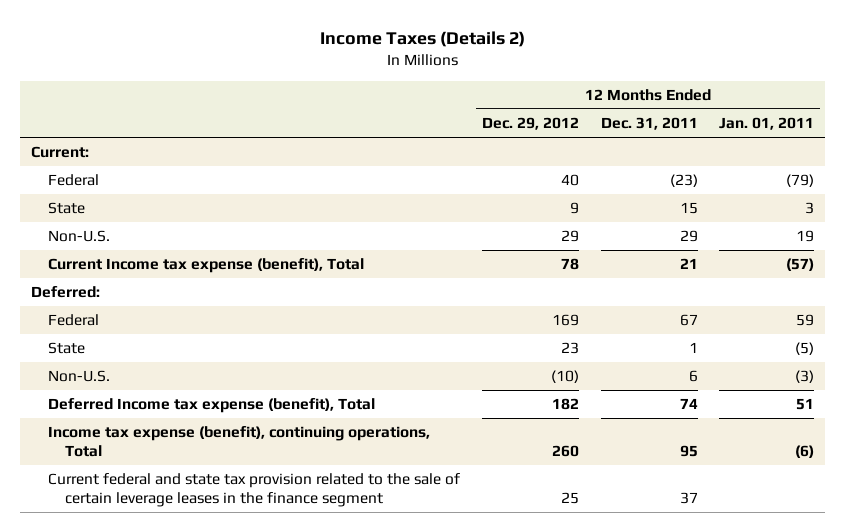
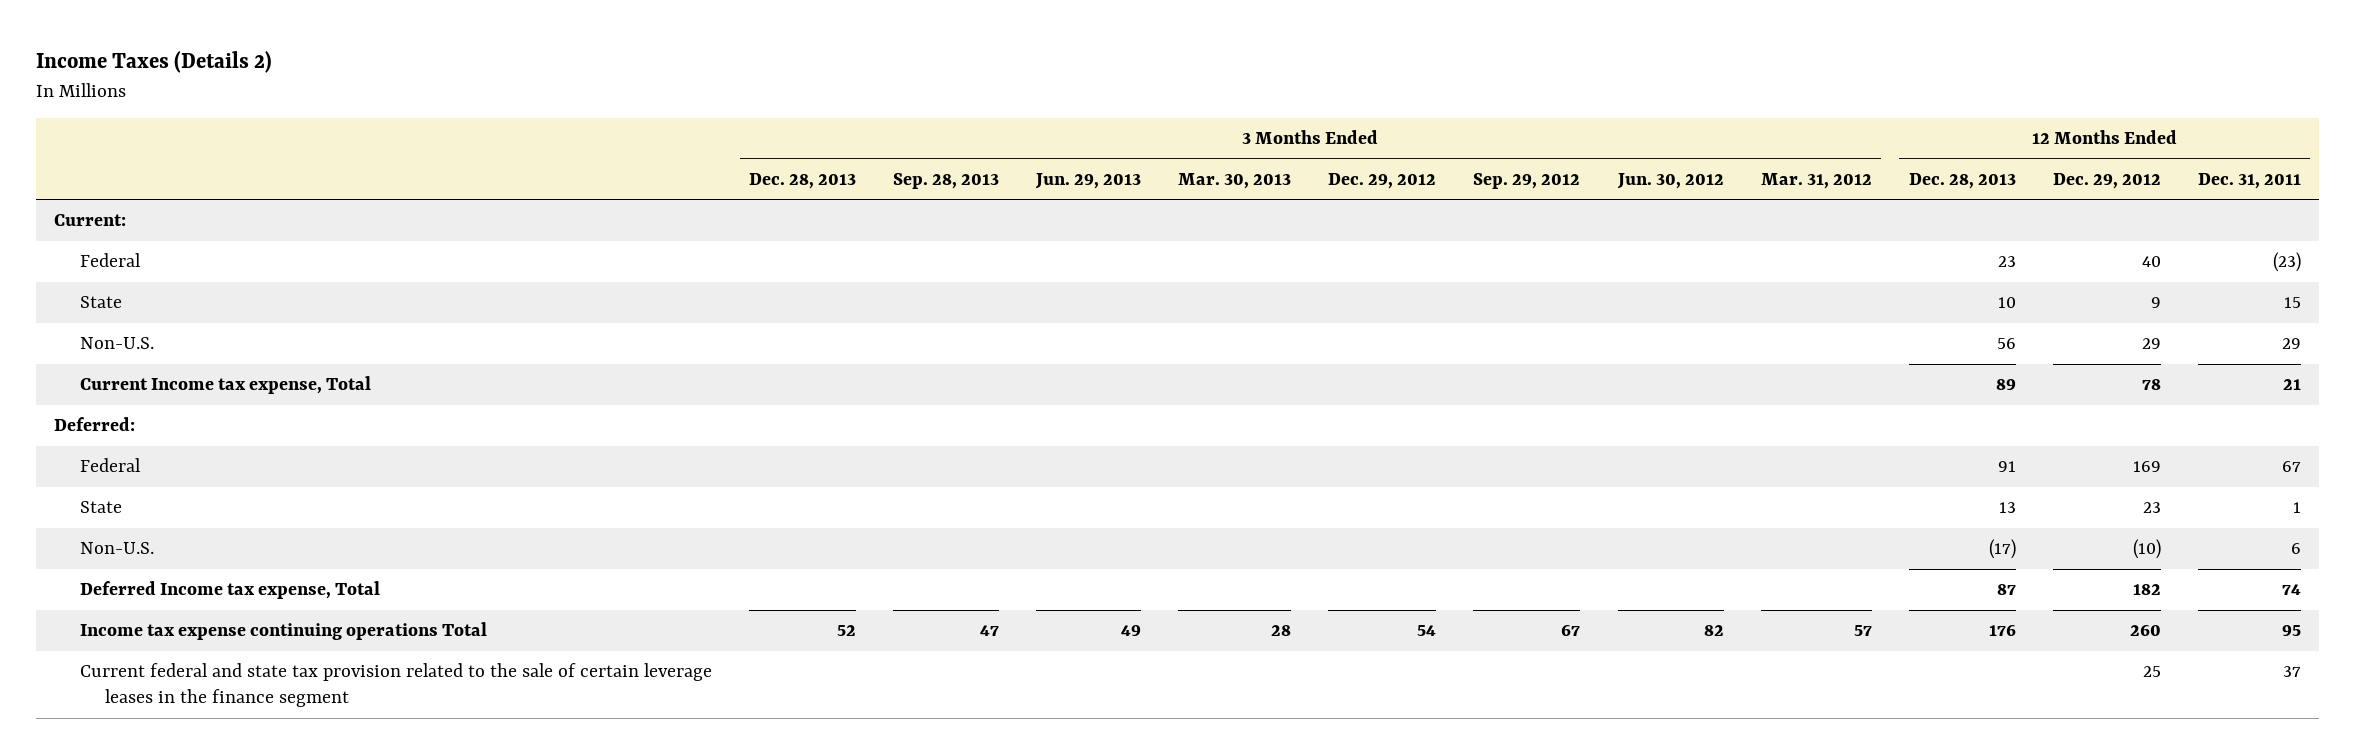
- | 12 Months Ended Dec. 29, 2012 | 12 Months Ended Dec. 31, 2011 | 12 Months Ended Jan. 01, 2011
+ | 3 Months Ended Dec. 28, 2013 | 3 Months Ended Sep. 28, 2013 | 3 Months Ended Jun. 29, 2013 | 3 Months Ended Mar. 30, 2013 | 3 Months Ended Dec. 29, 2012 | 3 Months Ended Sep. 29, 2012 | 3 Months Ended Jun. 30, 2012 | 3 Months Ended Mar. 31, 2012 | 12 Months Ended Dec. 28, 2013 | 12 Months Ended Dec. 29, 2012 | 12 Months Ended Dec. 31, 2011
- Current Income tax expense (benefit), Total | 78 | 21 | (57)
+ Current Income tax expense, Total | | | | | | | | | 89 | 78 | 21
- Deferred Income tax expense (benefit), Total | 182 | 74 | 51
- Income tax expense (benefit), continuing operations, Total | 260 | 95 | (6)
+ Deferred Income tax expense, Total | | | | | | | | | 87 | 182 | 74
+ Income tax expense continuing operations Total | 52 | 47 | 49 | 28 | 54 | 67 | 82 | 57 | 176 | 260 | 95

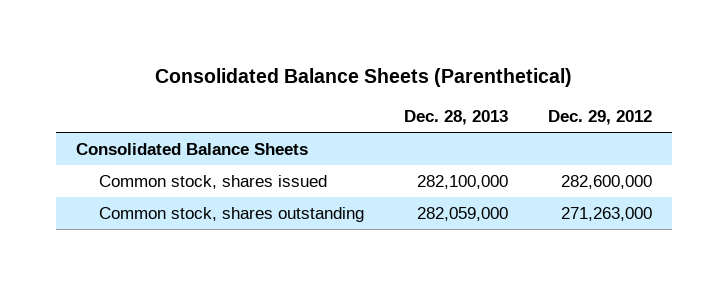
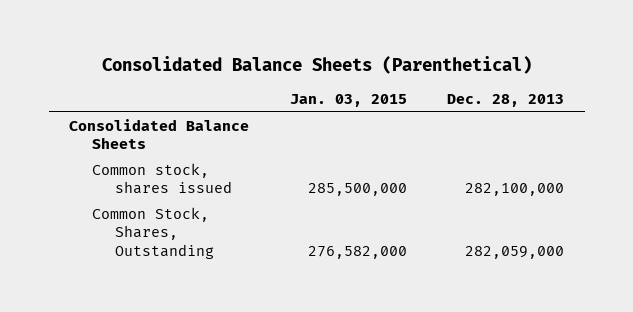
- | Dec. 28, 2013 | Dec. 29, 2012
+ | Jan. 03, 2015 | Dec. 28, 2013
- Common stock, shares outstanding | 282,059,000 | 271,263,000
+ Common Stock, Shares, Outstanding | 276,582,000 | 282,059,000

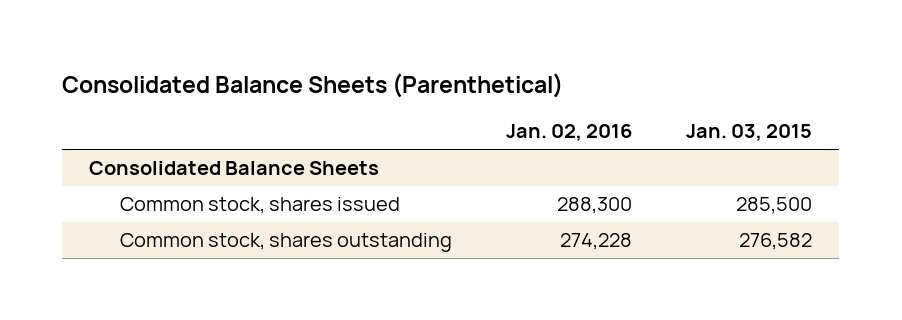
- | Jan. 03, 2015 | Dec. 28, 2013
+ | Jan. 02, 2016 | Jan. 03, 2015
- Common stock, shares issued | 285,500,000 | 282,100,000
- Common Stock, Shares, Outstanding | 276,582,000 | 282,059,000
+ Common stock, shares issued | 288,300 | 285,500
+ Common stock, shares outstanding | 274,228 | 276,582

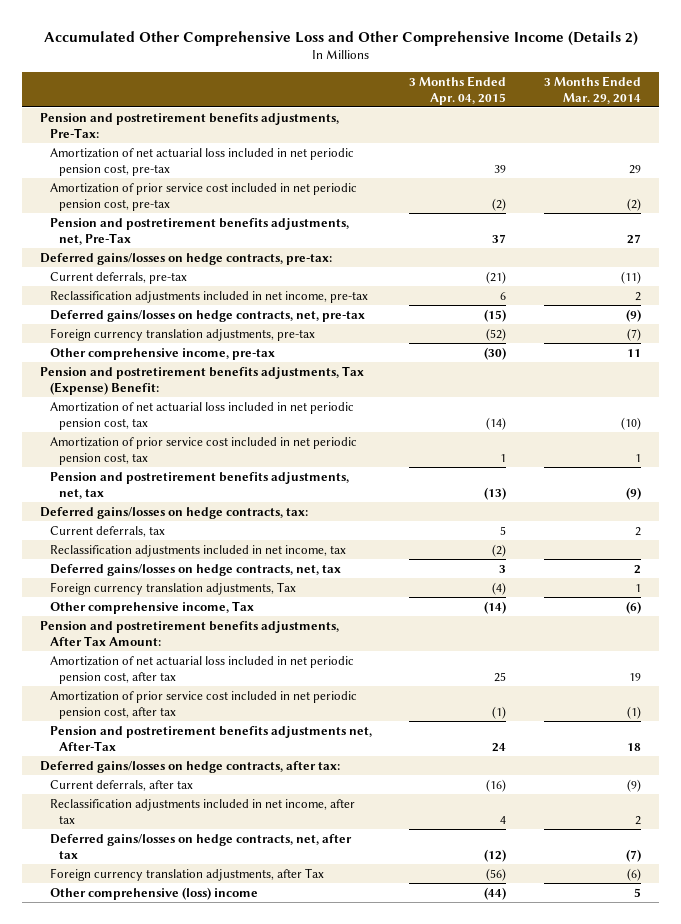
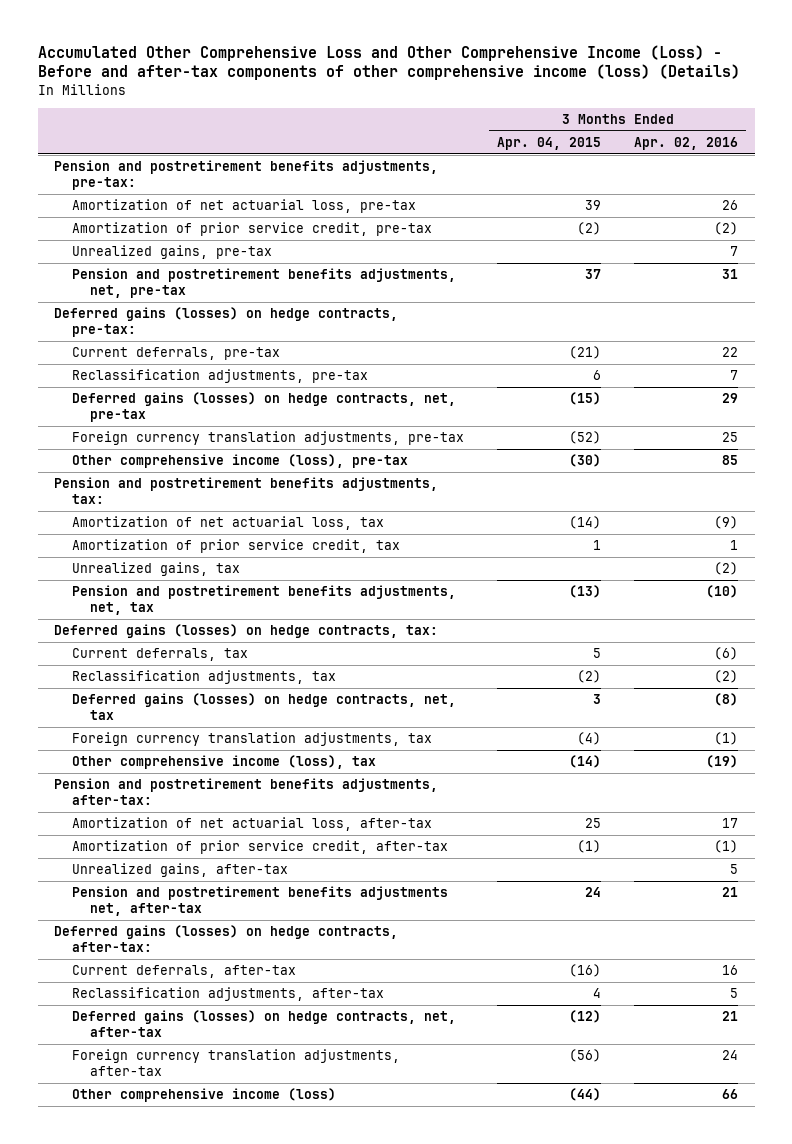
- Accumulated Other Comprehensive Loss and Other Comprehensive Income (Details 2)
+ Accumulated Other Comprehensive Loss and Other Comprehensive Income (Loss) - Before and after-tax components of other comprehensive income (loss) (Details)
- | 3 Months Ended Apr. 04, 2015 | 3 Months Ended Mar. 29, 2014
+ | 3 Months Ended Apr. 04, 2015 | 3 Months Ended Apr. 02, 2016
- Pension and postretirement benefits adjustments, Pre-Tax:
- Amortization of net actuarial loss included in net periodic pension cost, pre-tax | 39 | 29
- Amortization of prior service cost included in net periodic pension cost, pre-tax | (2) | (2)
- Pension and postretirement benefits adjustments, net, Pre-Tax | 37 | 27
- Deferred gains/losses on hedge contracts, pre-tax:
+ Pension and postretirement benefits adjustments, pre-tax:
+ Amortization of net actuarial loss, pre-tax | 39 | 26
+ Amortization of prior service credit, pre-tax | (2) | (2)
+ Unrealized gains, pre-tax | | 7
+ Pension and postretirement benefits adjustments, net, pre-tax | 37 | 31
+ Deferred gains (losses) on hedge contracts, pre-tax:
- Reclassification adjustments included in net income, pre-tax | 6 | 2
- Deferred gains/losses on hedge contracts, net, pre-tax | (15) | (9)
+ Reclassification adjustments, pre-tax | 6 | 7
+ Deferred gains (losses) on hedge contracts, net, pre-tax | (15) | 29
- Other comprehensive income, pre-tax | (30) | 11
- Pension and postretirement benefits adjustments, Tax (Expense) Benefit:
- Amortization of net actuarial loss included in net periodic pension cost, tax | (14) | (10)
- Amortization of prior service cost included in net periodic pension cost, tax | 1 | 1
+ Other comprehensive income (loss), pre-tax | (30) | 85
+ Pension and postretirement benefits adjustments, tax:
+ Amortization of net actuarial loss, tax | (14) | (9)
+ Amortization of prior service credit, tax | 1 | 1
+ Unrealized gains, tax | | (2)
- Deferred gains/losses on hedge contracts, tax:
+ Deferred gains (losses) on hedge contracts, tax:
- Reclassification adjustments included in net income, tax | (2) |
- Deferred gains/losses on hedge contracts, net, tax | 3 | 2
- Foreign currency translation adjustments, Tax | (4) | 1
- Other comprehensive income, Tax | (14) | (6)
- Pension and postretirement benefits adjustments, After Tax Amount:
- Amortization of net actuarial loss included in net periodic pension cost, after tax | 25 | 19
- Amortization of prior service cost included in net periodic pension cost, after tax | (1) | (1)
- Pension and postretirement benefits adjustments net, After-Tax | 24 | 18
- Deferred gains/losses on hedge contracts, after tax:
- Current deferrals, after tax | (16) | (9)
- Reclassification adjustments included in net income, after tax | 4 | 2
- Deferred gains/losses on hedge contracts, net, after tax | (12) | (7)
- Foreign currency translation adjustments, after Tax | (56) | (6)
- Other comprehensive (loss) income | (44) | 5
+ Reclassification adjustments, tax | (2) | (2)
+ Deferred gains (losses) on hedge contracts, net, tax | 3 | (8)
+ Foreign currency translation adjustments, tax | (4) | (1)
+ Other comprehensive income (loss), tax | (14) | (19)
+ Pension and postretirement benefits adjustments, after-tax:
+ Amortization of net actuarial loss, after-tax | 25 | 17
+ Amortization of prior service credit, after-tax | (1) | (1)
+ Unrealized gains, after-tax | | 5
+ Pension and postretirement benefits adjustments net, after-tax | 24 | 21
+ Deferred gains (losses) on hedge contracts, after-tax:
+ Current deferrals, after-tax | (16) | 16
+ Reclassification adjustments, after-tax | 4 | 5
+ Deferred gains (losses) on hedge contracts, net, after-tax | (12) | 21
+ Foreign currency translation adjustments, after-tax | (56) | 24
+ Other comprehensive income (loss) | (44) | 66

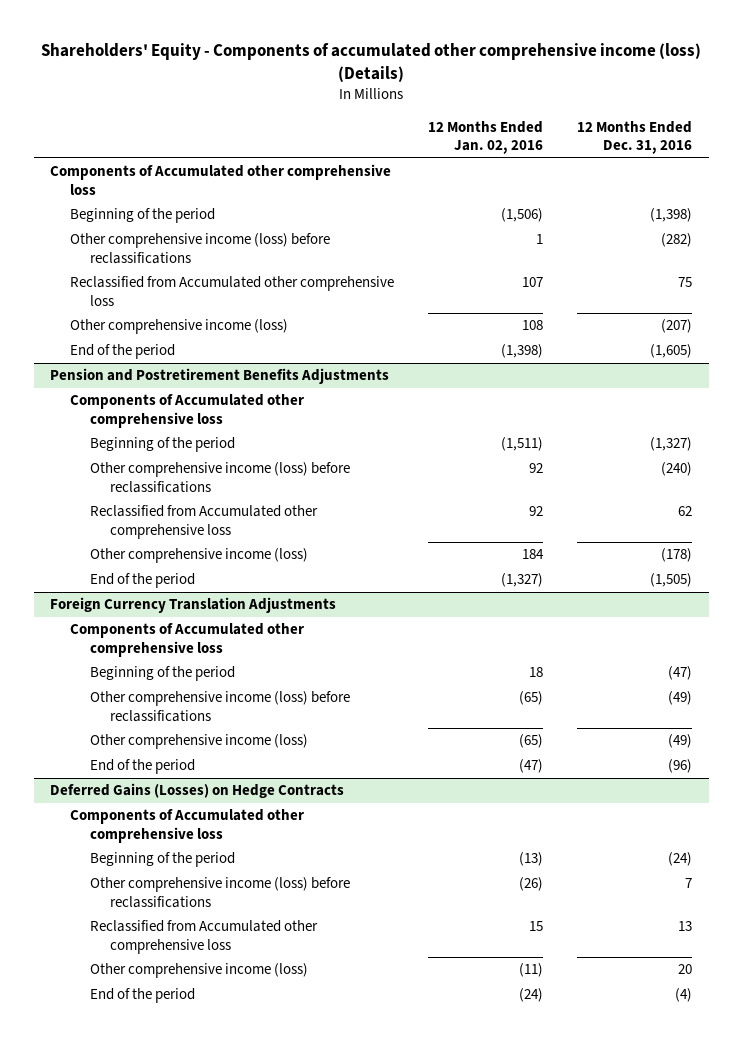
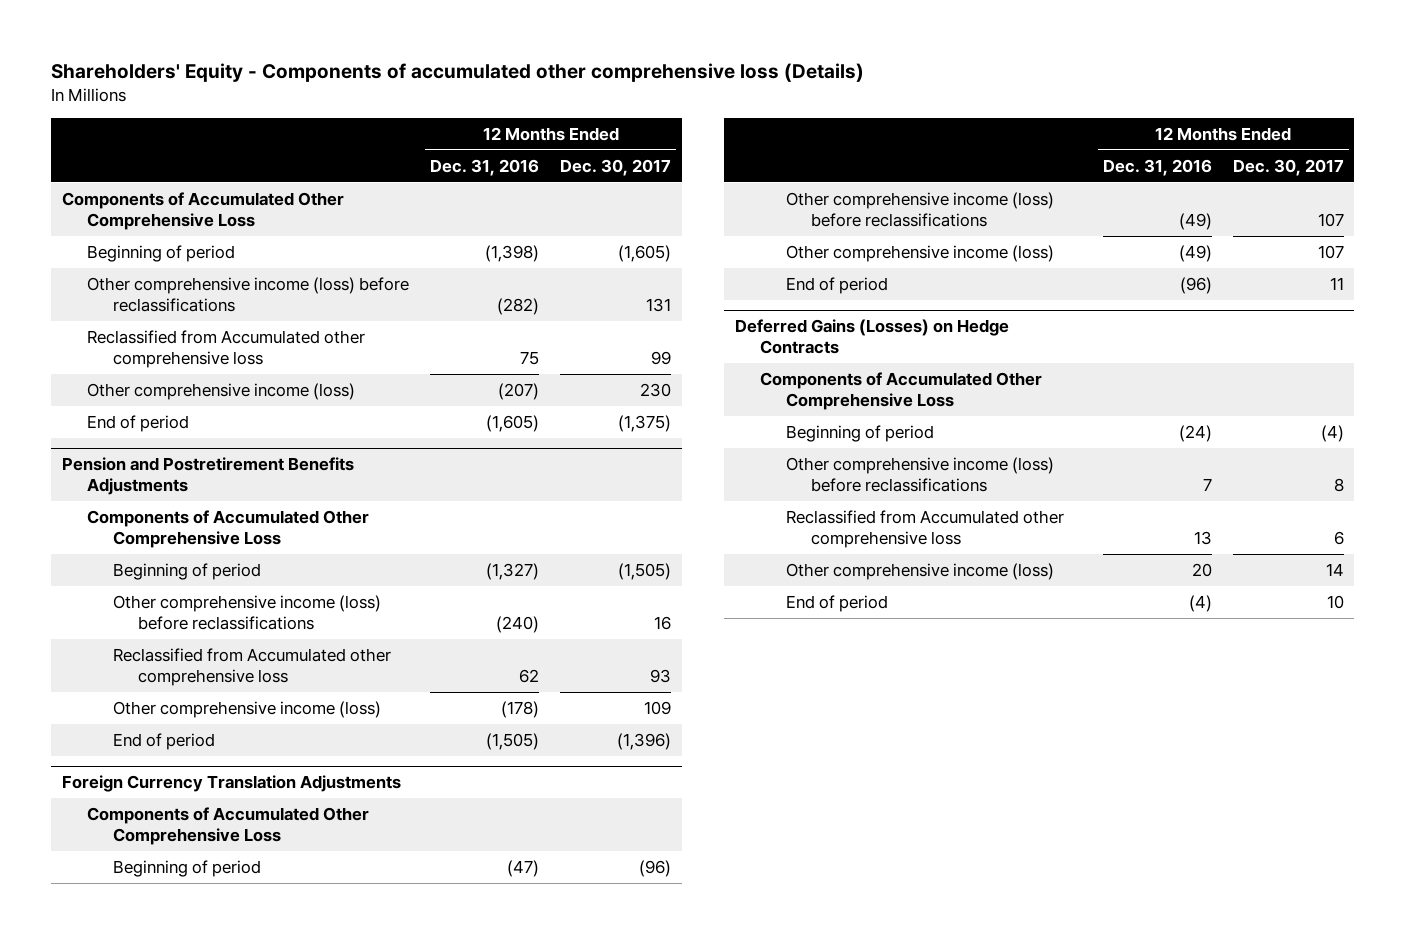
- Shareholders' Equity - Components of accumulated other comprehensive income (loss) (Details)
+ Shareholders' Equity - Components of accumulated other comprehensive loss (Details)
- | 12 Months Ended Jan. 02, 2016 | 12 Months Ended Dec. 31, 2016
+ | 12 Months Ended Dec. 31, 2016 | 12 Months Ended Dec. 30, 2017
- Components of Accumulated other comprehensive loss
- Beginning of the period | (1,506) | (1,398)
+ Components of Accumulated Other Comprehensive Loss
+ Beginning of period | (1,398) | (1,605)
- End of the period | (1,398) | (1,605)
+ End of period | (1,605) | (1,375)
@ Pension and Postretirement Benefits Adjustments
- Components of Accumulated other comprehensive loss
- Beginning of the period | (1,511) | (1,327)
+ Components of Accumulated Other Comprehensive Loss
+ Beginning of period | (1,327) | (1,505)
- End of the period | (1,327) | (1,505)
+ End of period | (1,505) | (1,396)
@ Foreign Currency Translation Adjustments
- Components of Accumulated other comprehensive loss
- Beginning of the period | 18 | (47)
+ Components of Accumulated Other Comprehensive Loss
+ Beginning of period | (47) | (96)
- End of the period | (47) | (96)
+ End of period | (96) | 11
@ Deferred Gains (Losses) on Hedge Contracts
- Components of Accumulated other comprehensive loss
- Beginning of the period | (13) | (24)
+ Components of Accumulated Other Comprehensive Loss
+ Beginning of period | (24) | (4)
- End of the period | (24) | (4)
+ End of period | (4) | 10

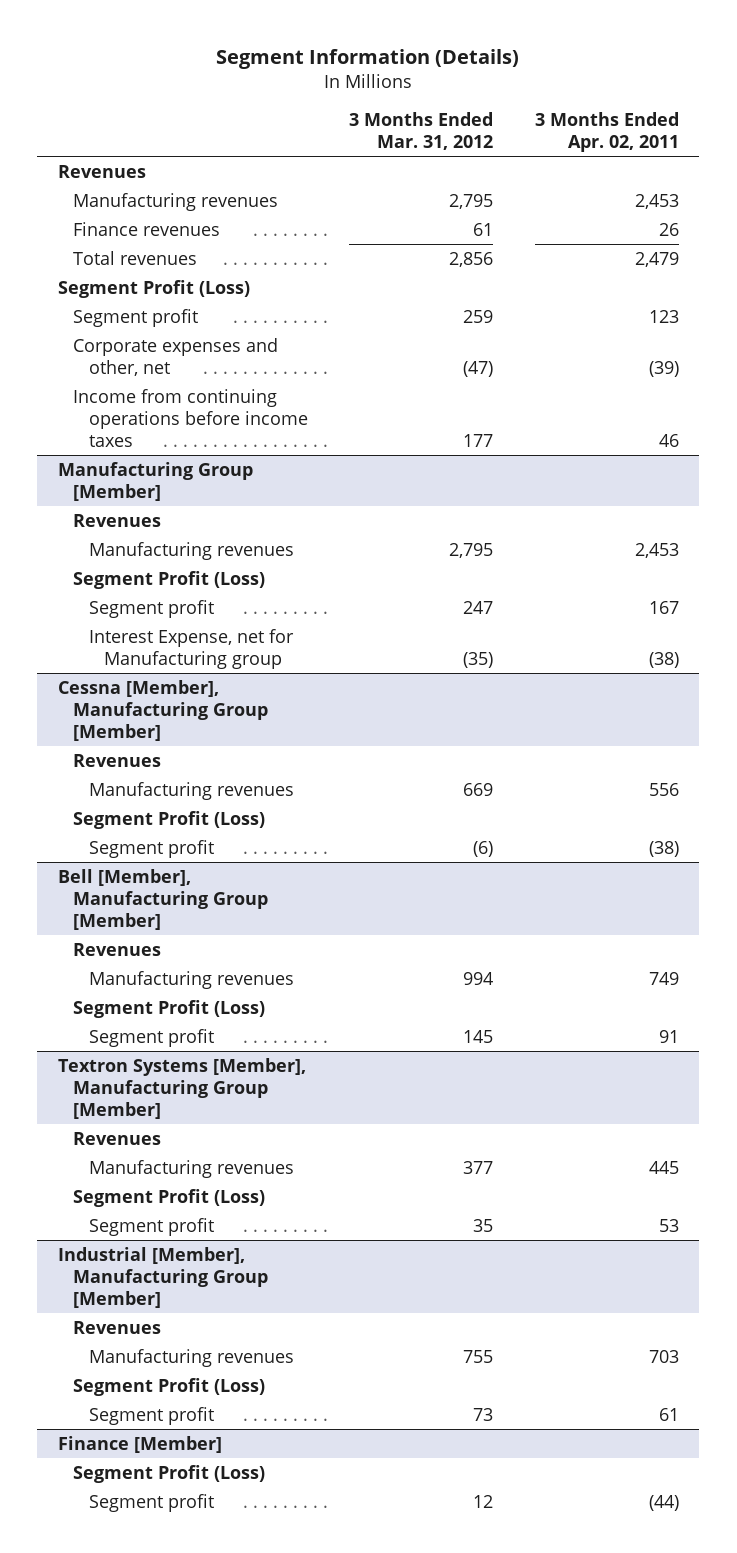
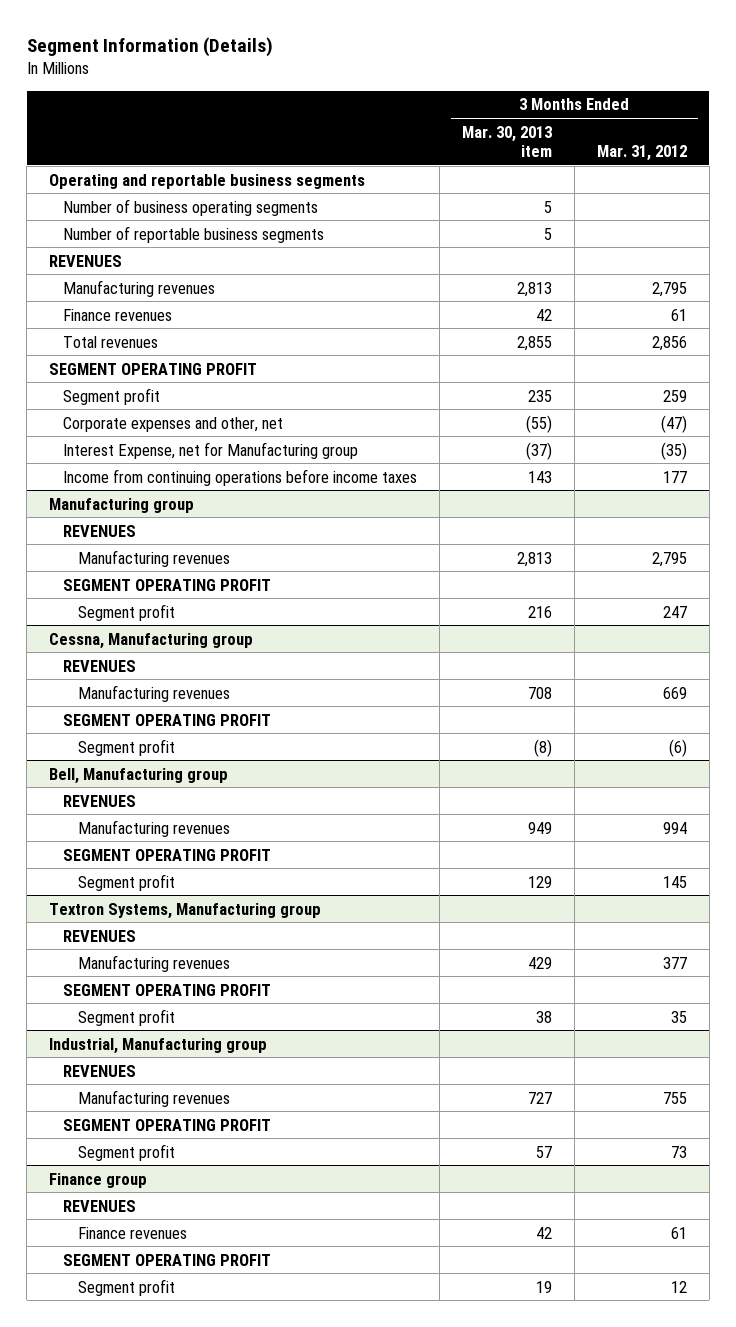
- | 3 Months Ended Mar. 31, 2012 | 3 Months Ended Apr. 02, 2011
+ | 3 Months Ended Mar. 30, 2013 item | 3 Months Ended Mar. 31, 2012
- Revenues
+ Operating and reportable business segments
+ Number of business operating segments | 5 |
+ Number of reportable business segments | 5 |
+ REVENUES
- Segment Profit (Loss)
+ SEGMENT OPERATING PROFIT
+ Interest Expense, net for Manufacturing group | (37) | (35)
- Manufacturing Group [Member]
- Revenues
+ Manufacturing group
+ REVENUES
- Segment Profit (Loss)
+ SEGMENT OPERATING PROFIT
- Interest Expense, net for Manufacturing group | (35) | (38)
- Cessna [Member], Manufacturing Group [Member]
- Revenues
+ Cessna, Manufacturing group
+ REVENUES
- Segment Profit (Loss)
+ SEGMENT OPERATING PROFIT
- Bell [Member], Manufacturing Group [Member]
- Revenues
+ Bell, Manufacturing group
+ REVENUES
- Segment Profit (Loss)
+ SEGMENT OPERATING PROFIT
- Textron Systems [Member], Manufacturing Group [Member]
- Revenues
+ Textron Systems, Manufacturing group
+ REVENUES
- Segment Profit (Loss)
+ SEGMENT OPERATING PROFIT
- Industrial [Member], Manufacturing Group [Member]
- Revenues
+ Industrial, Manufacturing group
+ REVENUES
- Segment Profit (Loss)
+ SEGMENT OPERATING PROFIT
- Finance [Member]
- Segment Profit (Loss)
+ Finance group
+ REVENUES
+ Finance revenues | 42 | 61
+ SEGMENT OPERATING PROFIT

